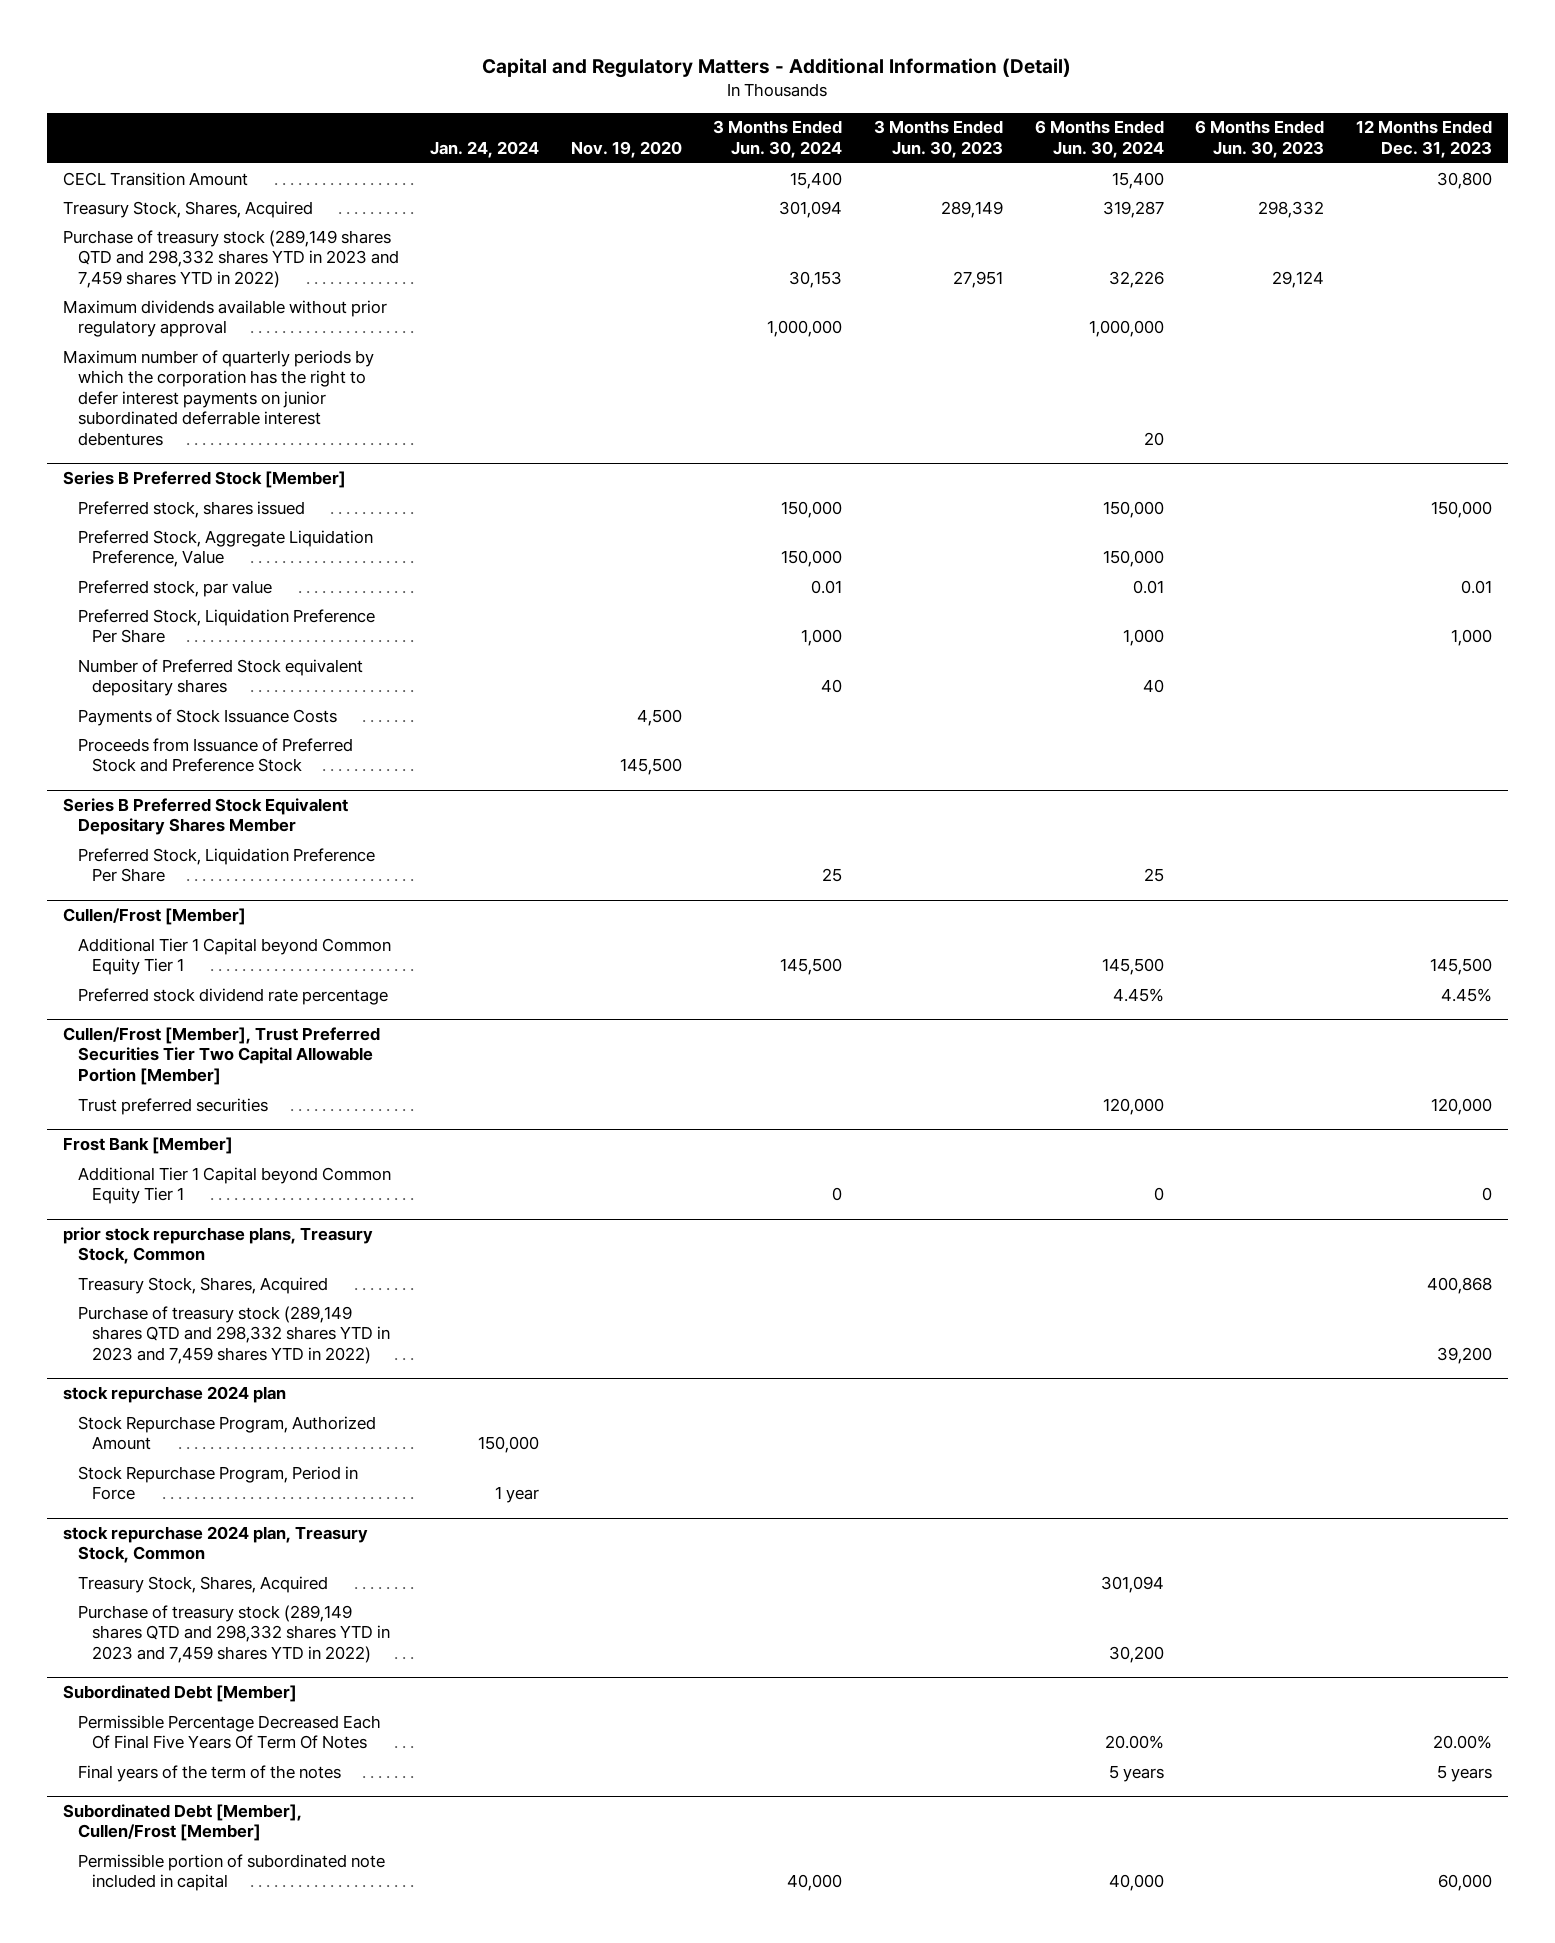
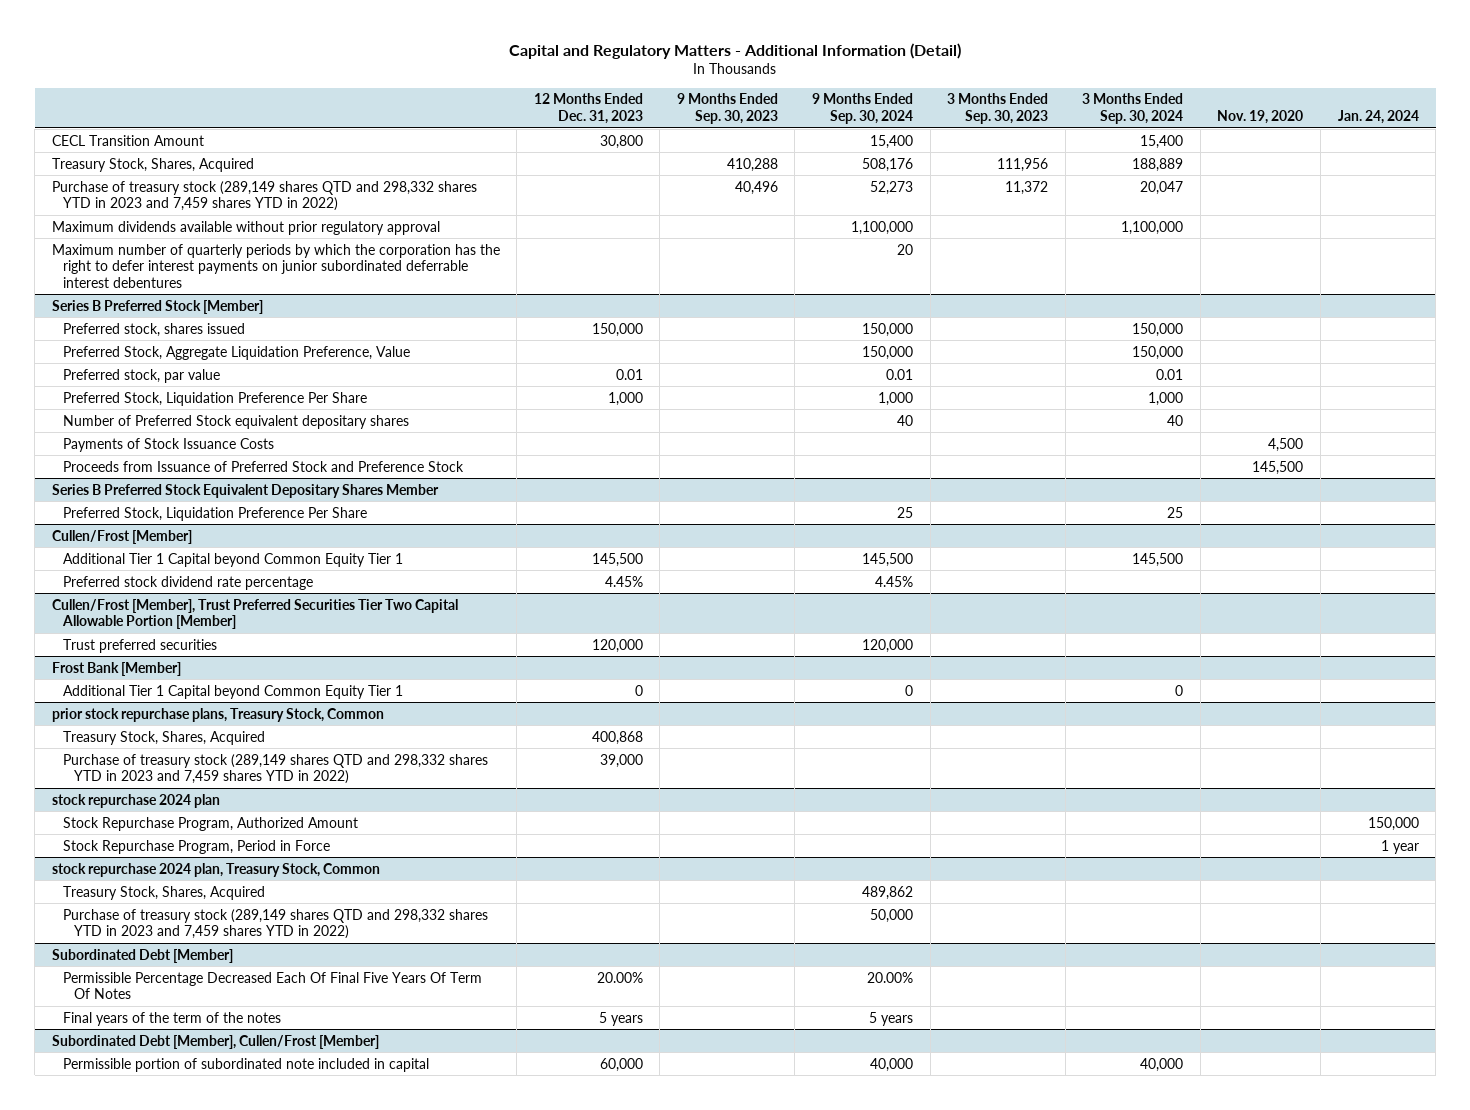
- | Jan. 24, 2024 | Nov. 19, 2020 | 3 Months Ended Jun. 30, 2024 | 3 Months Ended Jun. 30, 2023 | 6 Months Ended Jun. 30, 2024 | 6 Months Ended Jun. 30, 2023 | 12 Months Ended Dec. 31, 2023
+ | 12 Months Ended Dec. 31, 2023 | 9 Months Ended Sep. 30, 2023 | 9 Months Ended Sep. 30, 2024 | 3 Months Ended Sep. 30, 2023 | 3 Months Ended Sep. 30, 2024 | Nov. 19, 2020 | Jan. 24, 2024
@ prior stock repurchase plans, Treasury Stock, Common
- Purchase of treasury stock (289,149 shares QTD and 298,332 shares YTD in 2023 and 7,459 shares YTD in 2022) | | | | | | | 39,200
+ Purchase of treasury stock (289,149 shares QTD and 298,332 shares YTD in 2023 and 7,459 shares YTD in 2022) | 39,000 | | | | | |

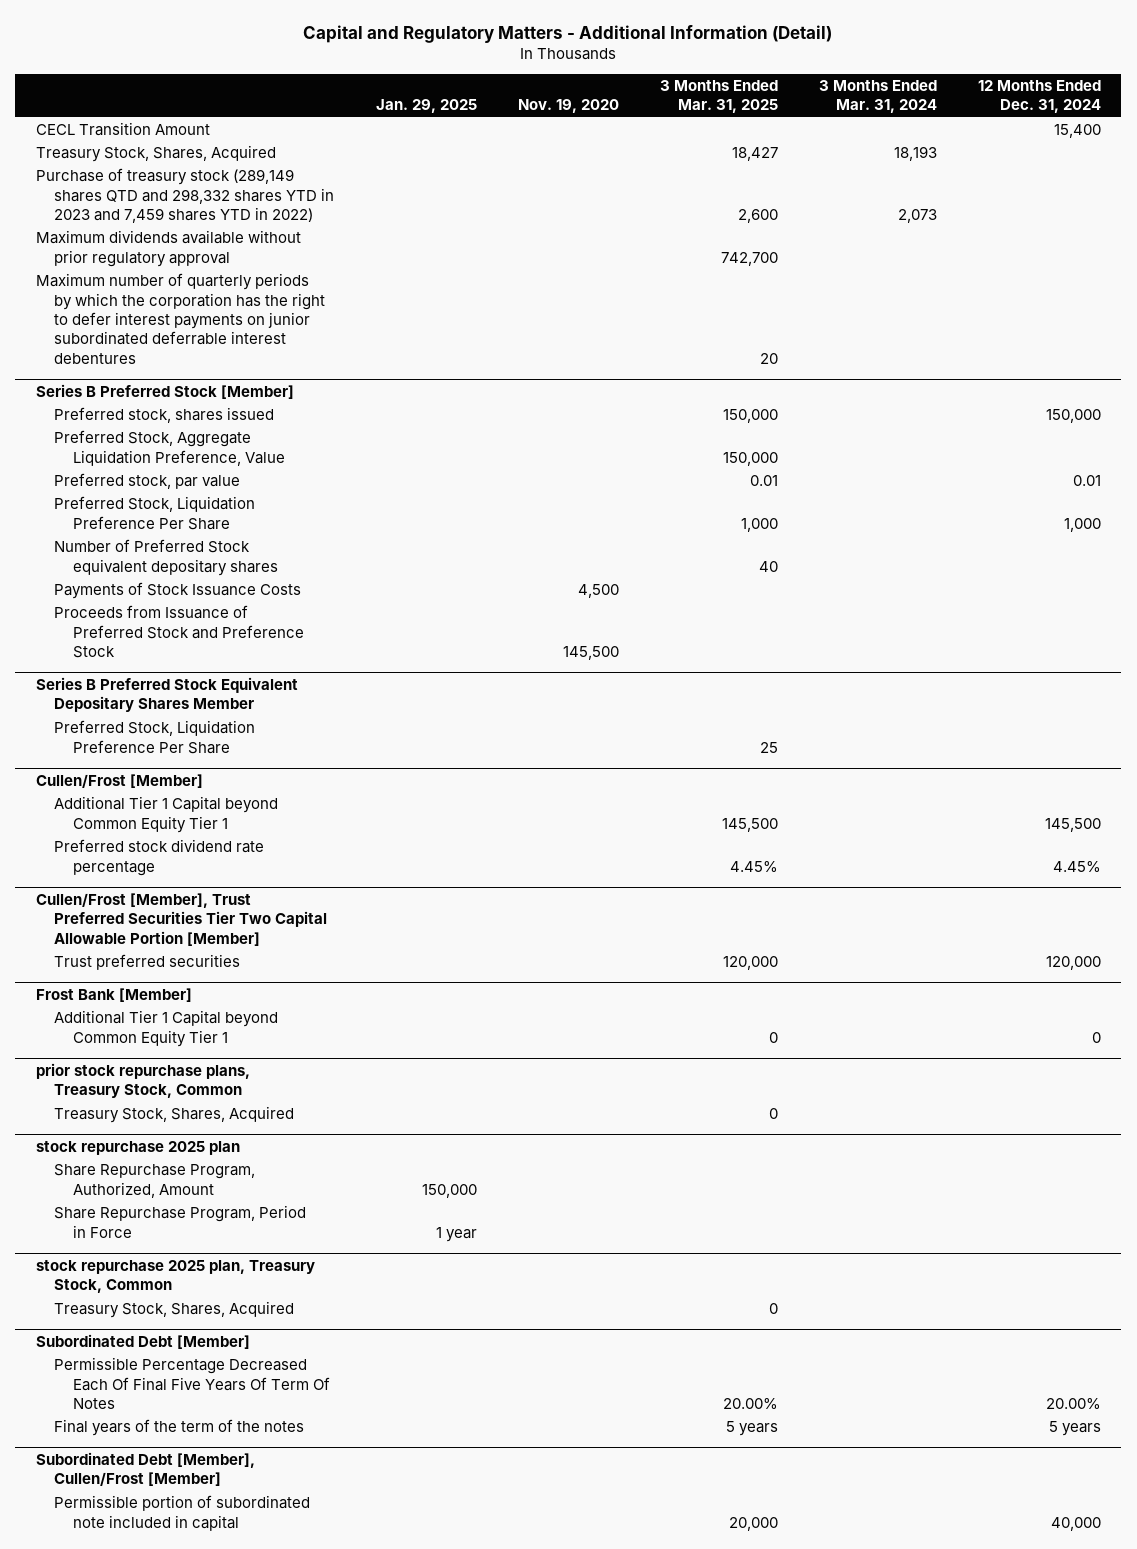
- | 12 Months Ended Dec. 31, 2023 | 9 Months Ended Sep. 30, 2023 | 9 Months Ended Sep. 30, 2024 | 3 Months Ended Sep. 30, 2023 | 3 Months Ended Sep. 30, 2024 | Nov. 19, 2020 | Jan. 24, 2024
+ | Jan. 29, 2025 | Nov. 19, 2020 | 3 Months Ended Mar. 31, 2025 | 3 Months Ended Mar. 31, 2024 | 12 Months Ended Dec. 31, 2024
@ prior stock repurchase plans, Treasury Stock, Common
- Purchase of treasury stock (289,149 shares QTD and 298,332 shares YTD in 2023 and 7,459 shares YTD in 2022) | 39,000 | | | | | |
- stock repurchase 2024 plan
- Stock Repurchase Program, Authorized Amount | | | | | | | 150,000
- Stock Repurchase Program, Period in Force | | | | | | | 1 year
- stock repurchase 2024 plan, Treasury Stock, Common
+ stock repurchase 2025 plan
+ Share Repurchase Program, Authorized, Amount | 150,000 | | | |
+ Share Repurchase Program, Period in Force | 1 year | | | |
+ stock repurchase 2025 plan, Treasury Stock, Common
- Purchase of treasury stock (289,149 shares QTD and 298,332 shares YTD in 2023 and 7,459 shares YTD in 2022) | | | 50,000 | | | |

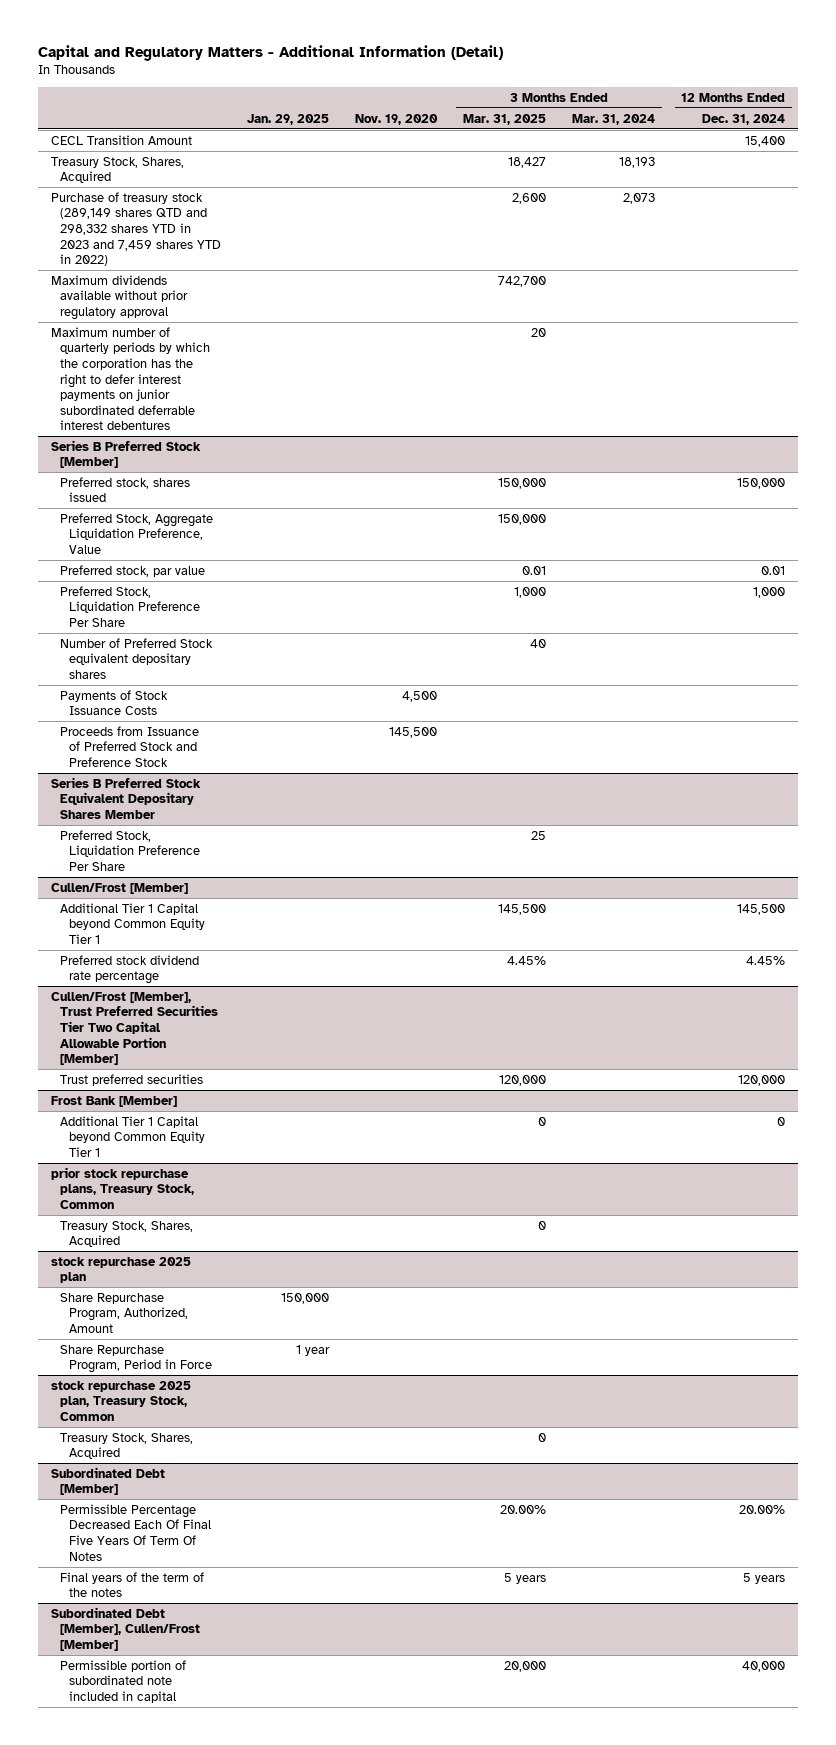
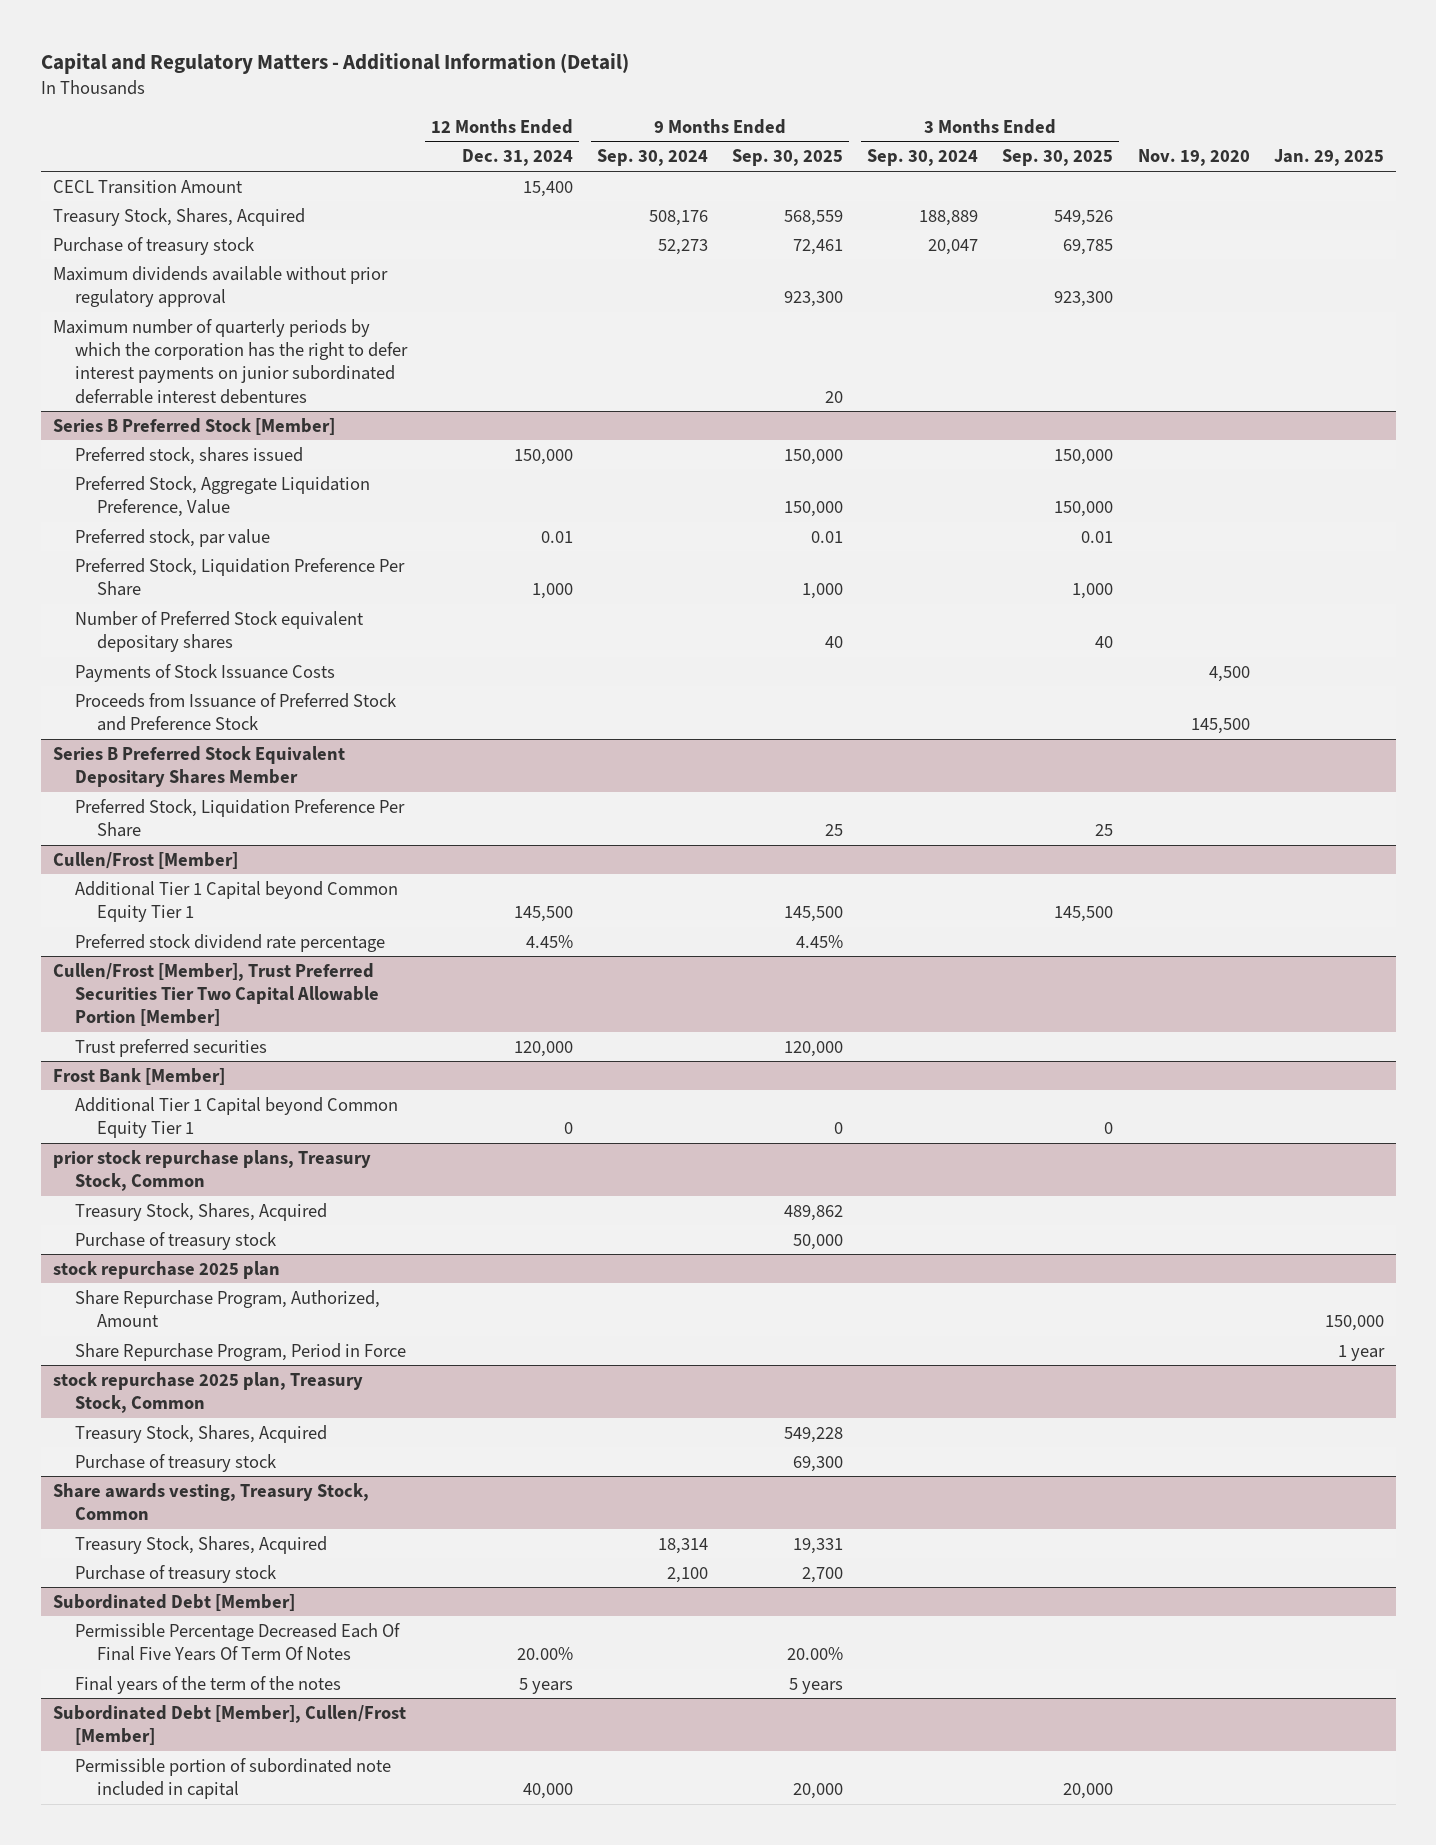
- | Jan. 29, 2025 | Nov. 19, 2020 | 3 Months Ended Mar. 31, 2025 | 3 Months Ended Mar. 31, 2024 | 12 Months Ended Dec. 31, 2024
+ | 12 Months Ended Dec. 31, 2024 | 9 Months Ended Sep. 30, 2024 | 9 Months Ended Sep. 30, 2025 | 3 Months Ended Sep. 30, 2024 | 3 Months Ended Sep. 30, 2025 | Nov. 19, 2020 | Jan. 29, 2025
- Purchase of treasury stock (289,149 shares QTD and 298,332 shares YTD in 2023 and 7,459 shares YTD in 2022) | | | 2,600 | 2,073 |
+ Purchase of treasury stock | | 52,273 | 72,461 | 20,047 | 69,785 | |
@ prior stock repurchase plans, Treasury Stock, Common
+ Purchase of treasury stock | | | 50,000 | | | |
@ stock repurchase 2025 plan, Treasury Stock, Common
+ Purchase of treasury stock | | | 69,300 | | | |
+ Share awards vesting, Treasury Stock, Common
+ Treasury Stock, Shares, Acquired | | 18,314 | 19,331 | | | |
+ Purchase of treasury stock | | 2,100 | 2,700 | | | |

